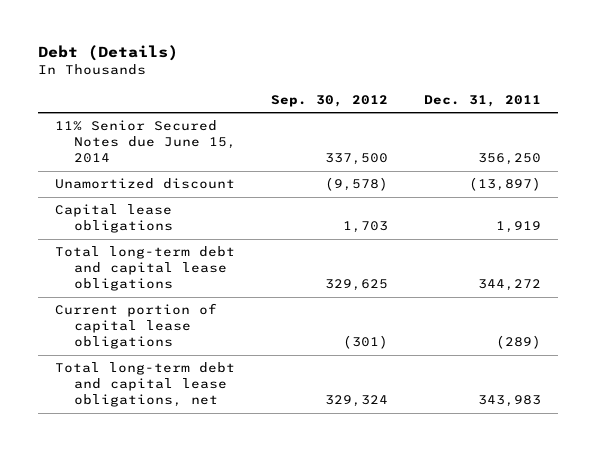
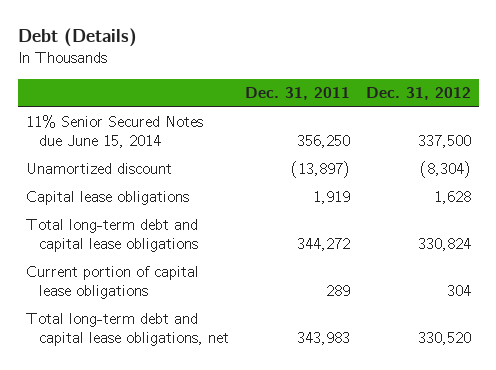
- | Sep. 30, 2012 | Dec. 31, 2011
+ | Dec. 31, 2011 | Dec. 31, 2012
- Current portion of capital lease obligations | (301) | (289)
+ Current portion of capital lease obligations | 289 | 304

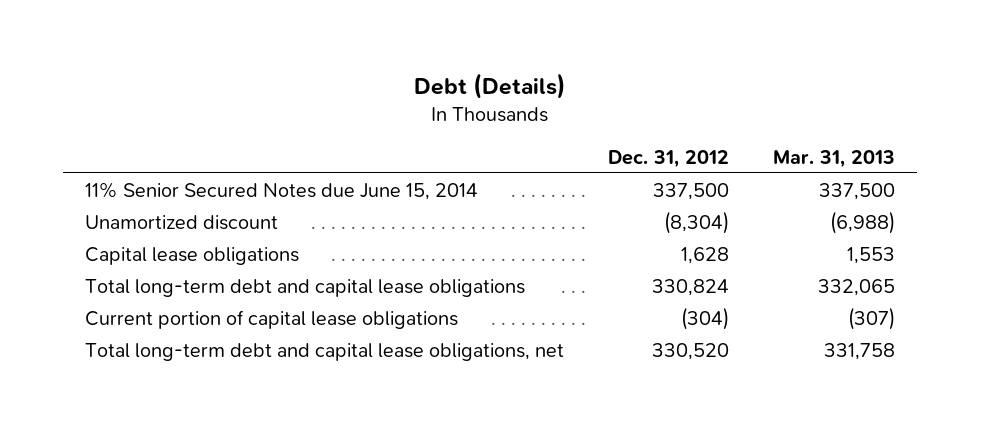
- | Dec. 31, 2011 | Dec. 31, 2012
+ | Dec. 31, 2012 | Mar. 31, 2013
- Current portion of capital lease obligations | 289 | 304
+ Current portion of capital lease obligations | (304) | (307)

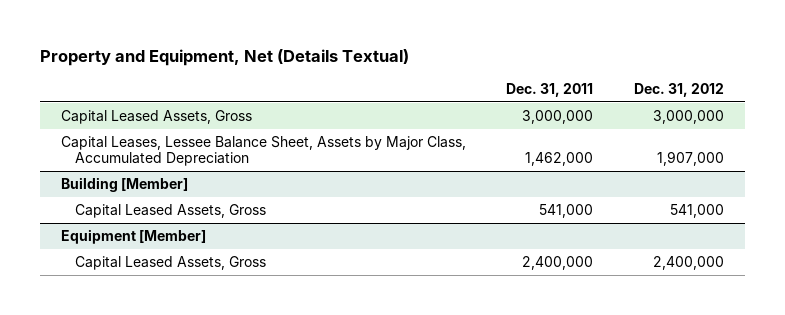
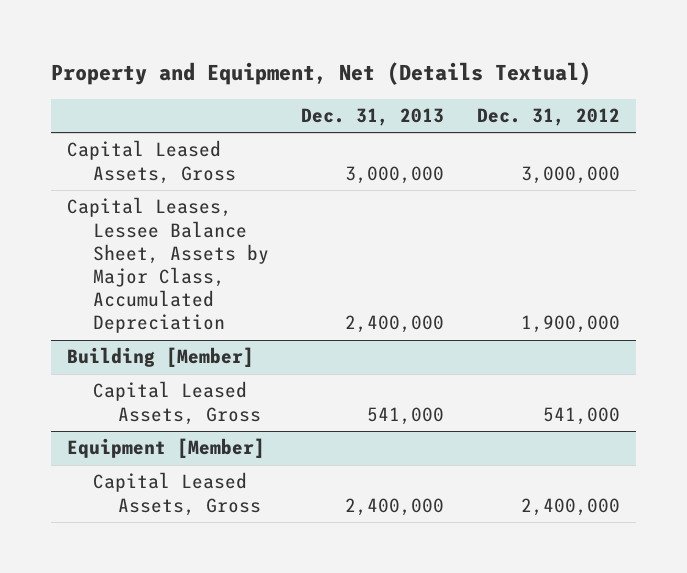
- | Dec. 31, 2011 | Dec. 31, 2012
+ | Dec. 31, 2013 | Dec. 31, 2012
- Capital Leases, Lessee Balance Sheet, Assets by Major Class, Accumulated Depreciation | 1,462,000 | 1,907,000
+ Capital Leases, Lessee Balance Sheet, Assets by Major Class, Accumulated Depreciation | 2,400,000 | 1,900,000

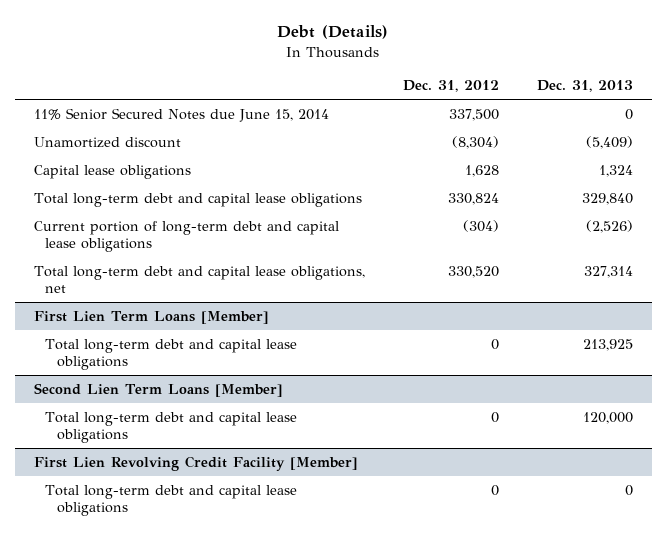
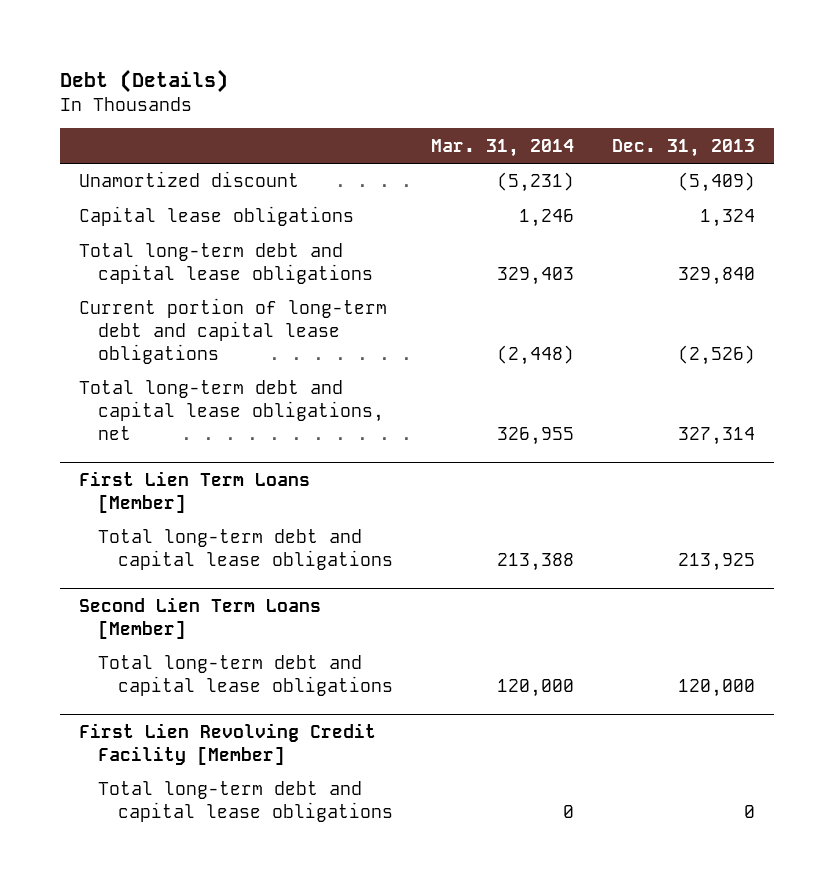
- | Dec. 31, 2012 | Dec. 31, 2013
+ | Mar. 31, 2014 | Dec. 31, 2013
- 11% Senior Secured Notes due June 15, 2014 | 337,500 | 0

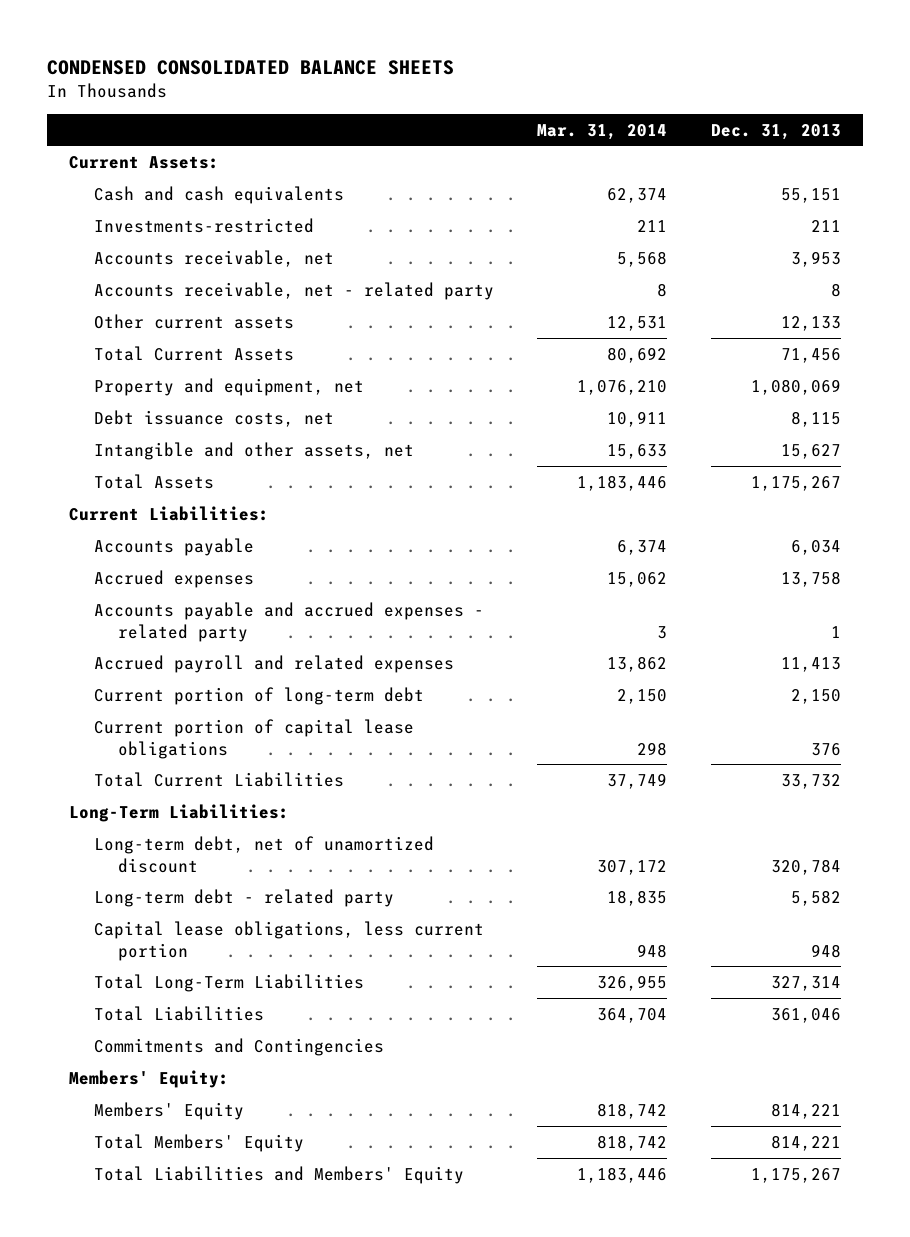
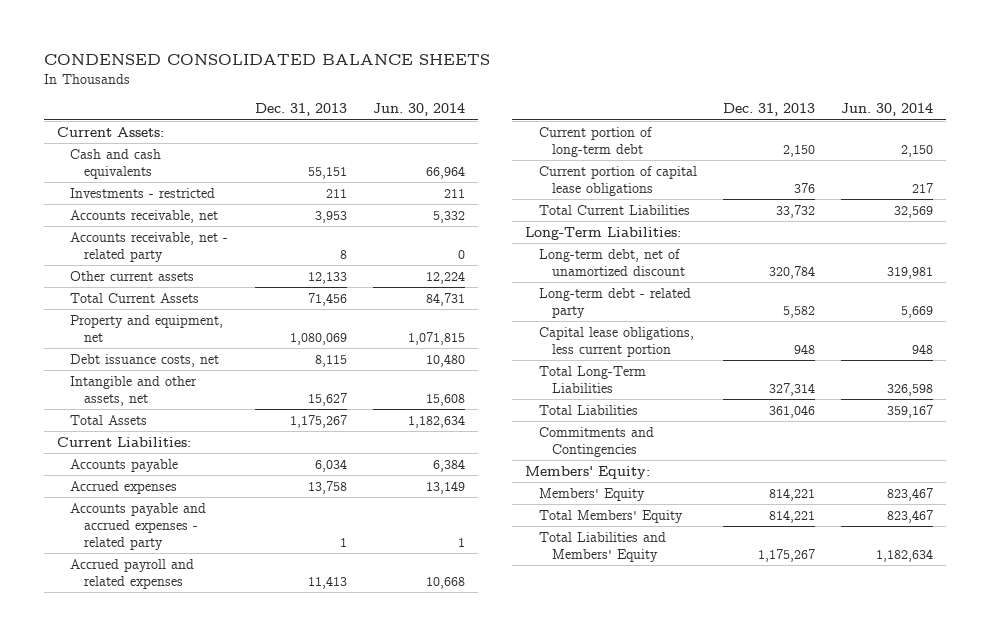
- | Mar. 31, 2014 | Dec. 31, 2013
+ | Dec. 31, 2013 | Jun. 30, 2014
- Investments-restricted | 211 | 211
+ Investments - restricted | 211 | 211

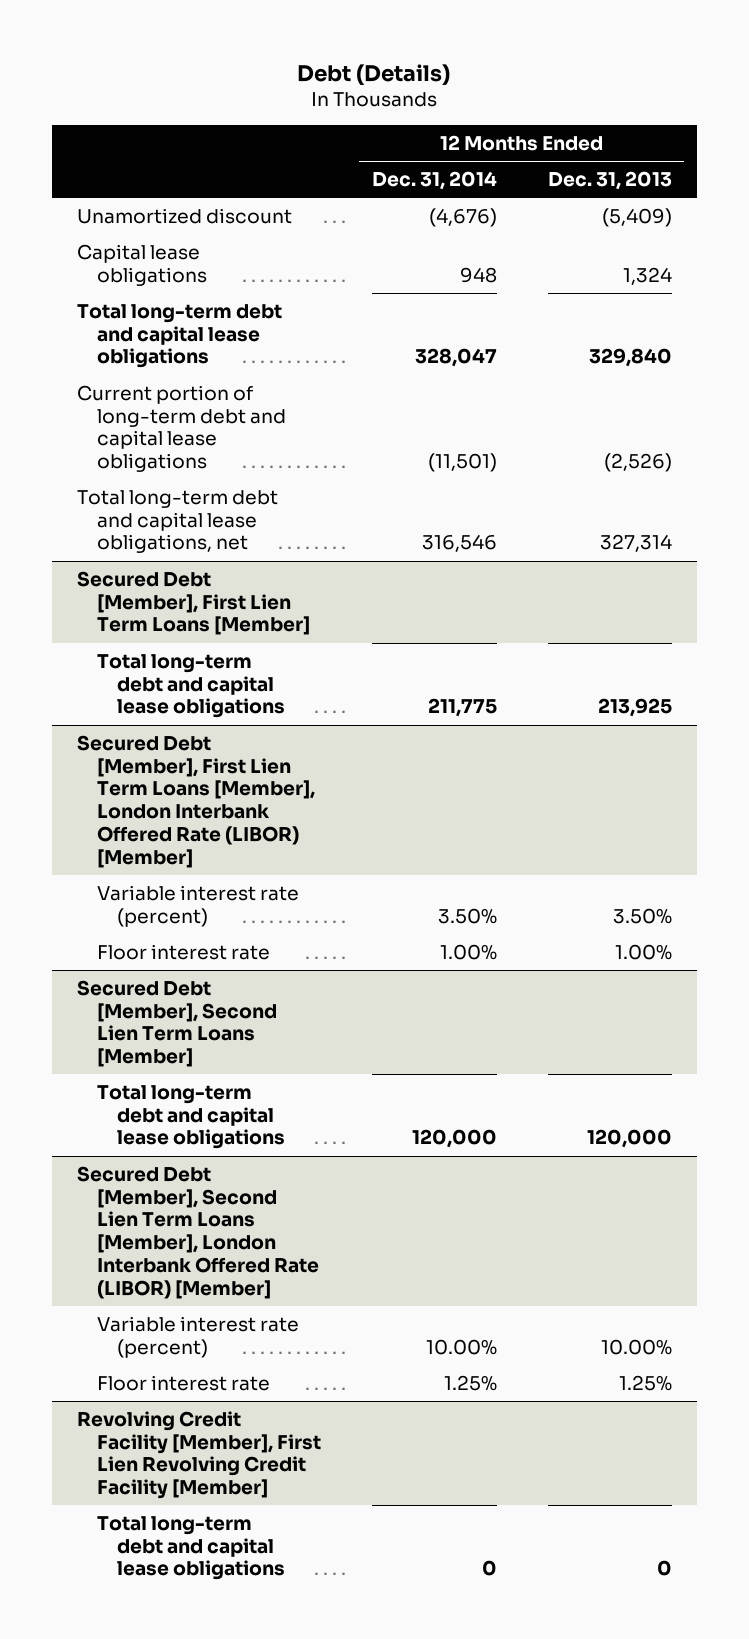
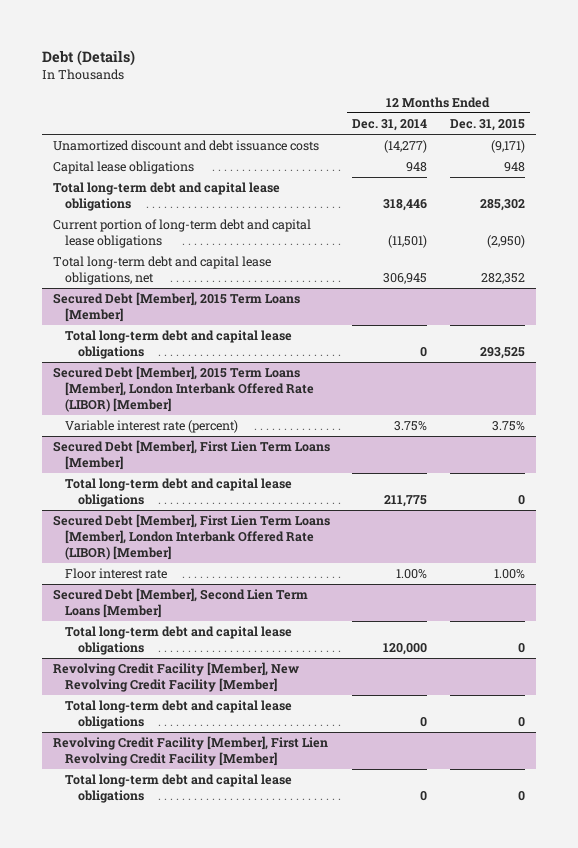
- | 12 Months Ended Dec. 31, 2014 | 12 Months Ended Dec. 31, 2013
+ | 12 Months Ended Dec. 31, 2014 | 12 Months Ended Dec. 31, 2015
- Unamortized discount | (4,676) | (5,409)
+ Unamortized discount and debt issuance costs | (14,277) | (9,171)
- Total long-term debt and capital lease obligations | 328,047 | 329,840
+ Total long-term debt and capital lease obligations | 318,446 | 285,302
- Total long-term debt and capital lease obligations, net | 316,546 | 327,314
+ Total long-term debt and capital lease obligations, net | 306,945 | 282,352
+ Secured Debt [Member], 2015 Term Loans [Member]
+ Total long-term debt and capital lease obligations | 0 | 293,525
+ Secured Debt [Member], 2015 Term Loans [Member], London Interbank Offered Rate (LIBOR) [Member]
+ Variable interest rate (percent) | 3.75% | 3.75%
@ Secured Debt [Member], First Lien Term Loans [Member], London Interbank Offered Rate (LIBOR) [Member]
- Variable interest rate (percent) | 3.50% | 3.50%
- Secured Debt [Member], Second Lien Term Loans [Member], London Interbank Offered Rate (LIBOR) [Member]
- Variable interest rate (percent) | 10.00% | 10.00%
- Floor interest rate | 1.25% | 1.25%
+ Revolving Credit Facility [Member], New Revolving Credit Facility [Member]
+ Total long-term debt and capital lease obligations | 0 | 0

